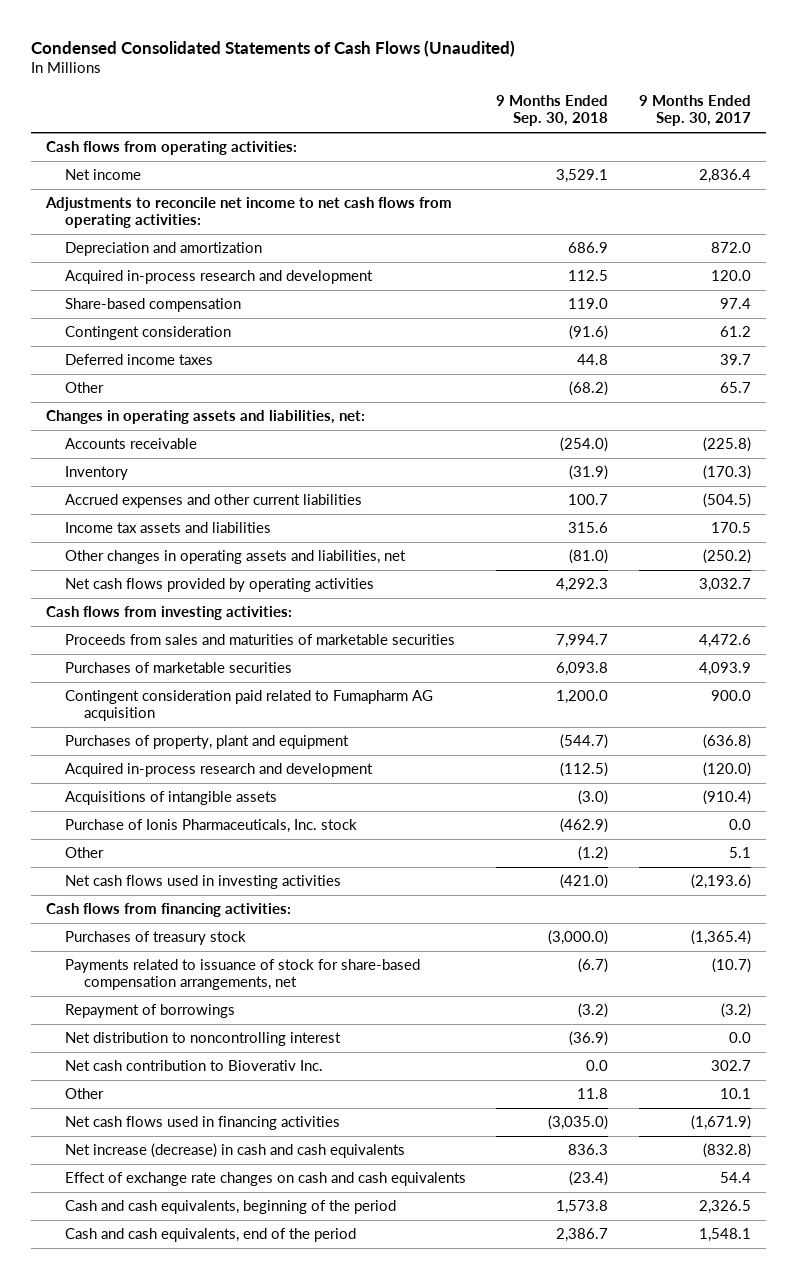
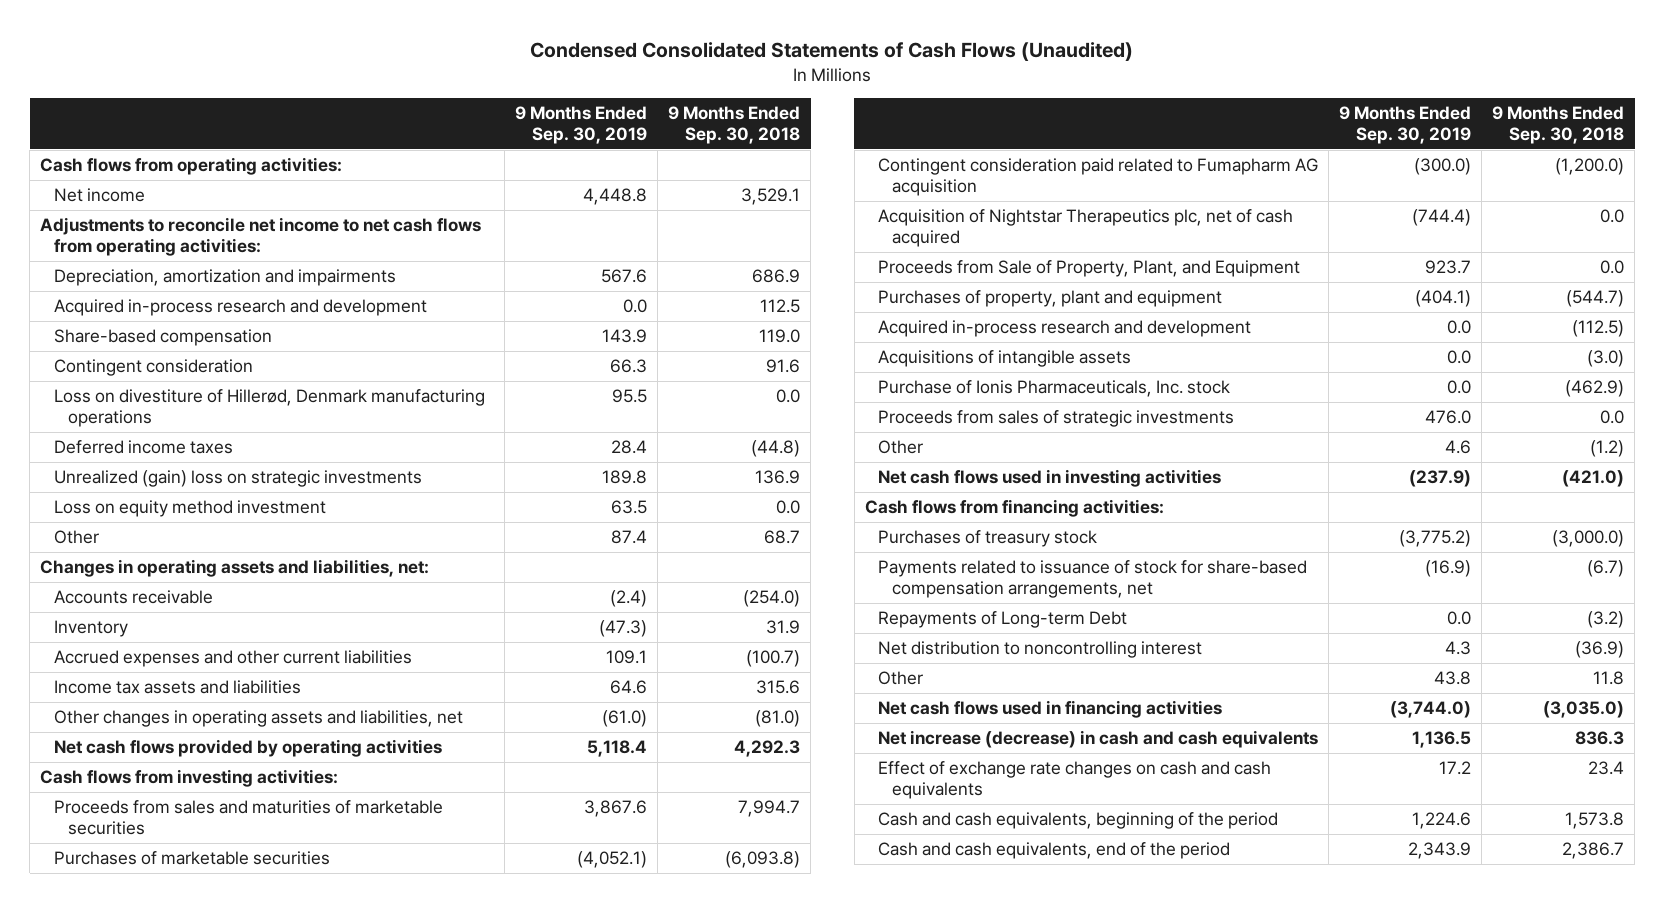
- | 9 Months Ended Sep. 30, 2018 | 9 Months Ended Sep. 30, 2017
+ | 9 Months Ended Sep. 30, 2019 | 9 Months Ended Sep. 30, 2018
- Depreciation and amortization | 686.9 | 872.0
+ Depreciation, amortization and impairments | 567.6 | 686.9
- Contingent consideration | (91.6) | 61.2
- Deferred income taxes | 44.8 | 39.7
- Other | (68.2) | 65.7
+ Contingent consideration | 66.3 | 91.6
+ Loss on divestiture of Hillerød, Denmark manufacturing operations | 95.5 | 0.0
+ Deferred income taxes | 28.4 | (44.8)
+ Unrealized (gain) loss on strategic investments | 189.8 | 136.9
+ Loss on equity method investment | 63.5 | 0.0
+ Other | 87.4 | 68.7
- Inventory | (31.9) | (170.3)
- Accrued expenses and other current liabilities | 100.7 | (504.5)
+ Inventory | (47.3) | 31.9
+ Accrued expenses and other current liabilities | 109.1 | (100.7)
- Purchases of marketable securities | 6,093.8 | 4,093.9
- Contingent consideration paid related to Fumapharm AG acquisition | 1,200.0 | 900.0
+ Purchases of marketable securities | (4,052.1) | (6,093.8)
+ Contingent consideration paid related to Fumapharm AG acquisition | (300.0) | (1,200.0)
+ Acquisition of Nightstar Therapeutics plc, net of cash acquired | (744.4) | 0.0
+ Proceeds from Sale of Property, Plant, and Equipment | 923.7 | 0.0
+ Proceeds from sales of strategic investments | 476.0 | 0.0
- Repayment of borrowings | (3.2) | (3.2)
+ Repayments of Long-term Debt | 0.0 | (3.2)
- Net cash contribution to Bioverativ Inc. | 0.0 | 302.7
- Effect of exchange rate changes on cash and cash equivalents | (23.4) | 54.4
+ Effect of exchange rate changes on cash and cash equivalents | 17.2 | 23.4

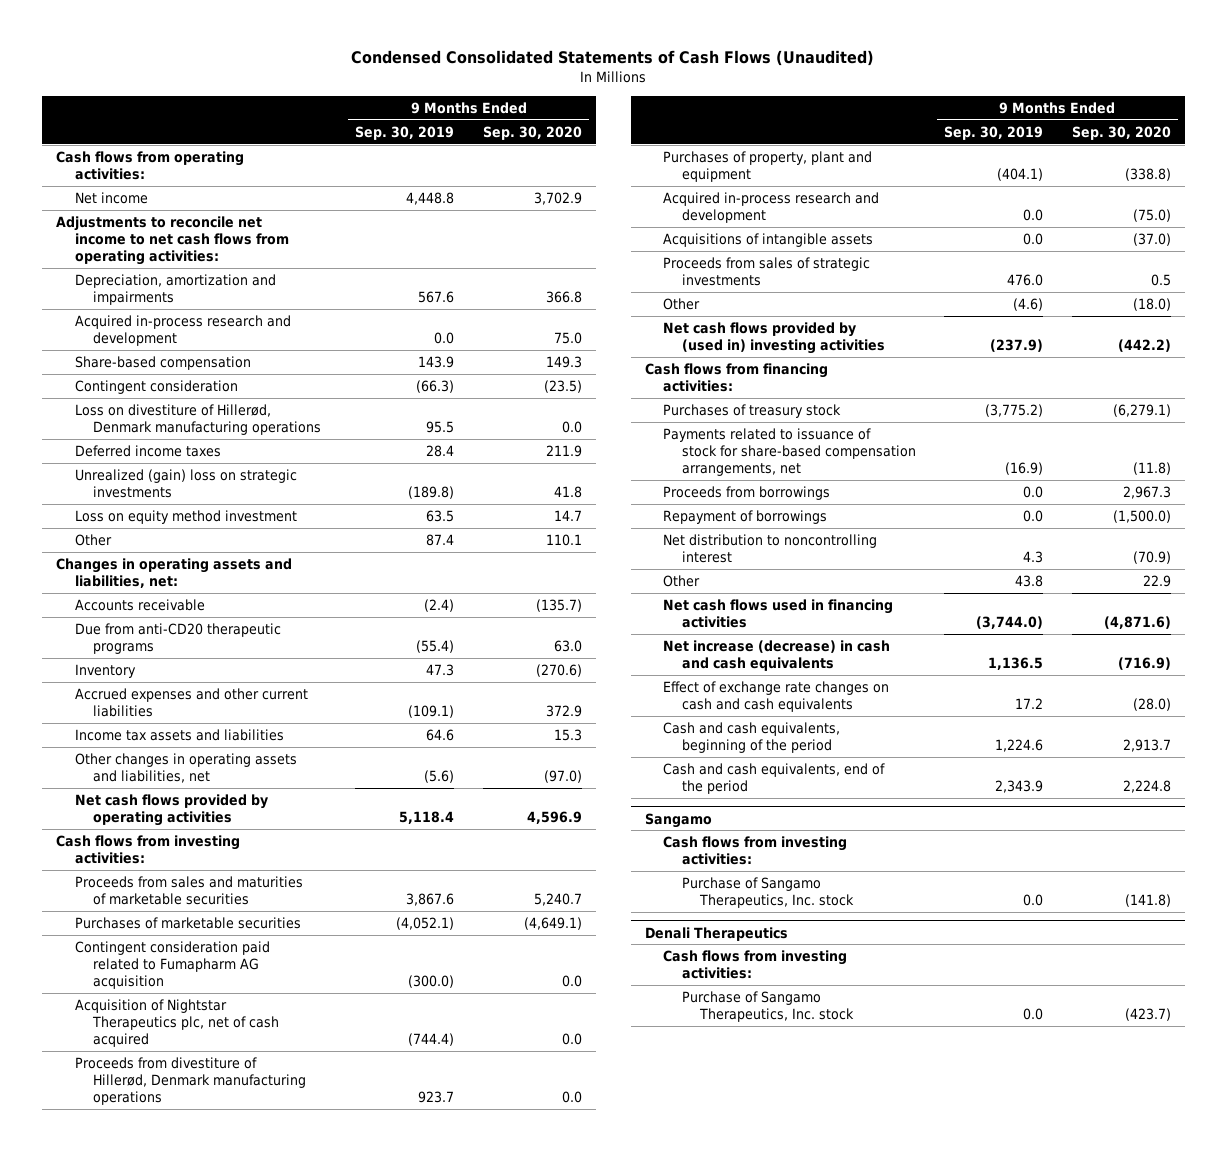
- | 9 Months Ended Sep. 30, 2019 | 9 Months Ended Sep. 30, 2018
+ | 9 Months Ended Sep. 30, 2019 | 9 Months Ended Sep. 30, 2020
- Contingent consideration | 66.3 | 91.6
+ Contingent consideration | (66.3) | (23.5)
- Unrealized (gain) loss on strategic investments | 189.8 | 136.9
+ Unrealized (gain) loss on strategic investments | (189.8) | 41.8
- Inventory | (47.3) | 31.9
- Accrued expenses and other current liabilities | 109.1 | (100.7)
+ Due from anti-CD20 therapeutic programs | (55.4) | 63.0
+ Inventory | 47.3 | (270.6)
+ Accrued expenses and other current liabilities | (109.1) | 372.9
- Other changes in operating assets and liabilities, net | (61.0) | (81.0)
+ Other changes in operating assets and liabilities, net | (5.6) | (97.0)
- Proceeds from Sale of Property, Plant, and Equipment | 923.7 | 0.0
+ Proceeds from divestiture of Hillerød, Denmark manufacturing operations | 923.7 | 0.0
- Purchase of Ionis Pharmaceuticals, Inc. stock | 0.0 | (462.9)
- Other | 4.6 | (1.2)
- Net cash flows used in investing activities | (237.9) | (421.0)
+ Other | (4.6) | (18.0)
+ Net cash flows provided by (used in) investing activities | (237.9) | (442.2)
- Repayments of Long-term Debt | 0.0 | (3.2)
+ Proceeds from borrowings | 0.0 | 2,967.3
+ Repayment of borrowings | 0.0 | (1,500.0)
+ Sangamo
+ Cash flows from investing activities:
+ Purchase of Sangamo Therapeutics, Inc. stock | 0.0 | (141.8)
+ Denali Therapeutics
+ Cash flows from investing activities:
+ Purchase of Sangamo Therapeutics, Inc. stock | 0.0 | (423.7)

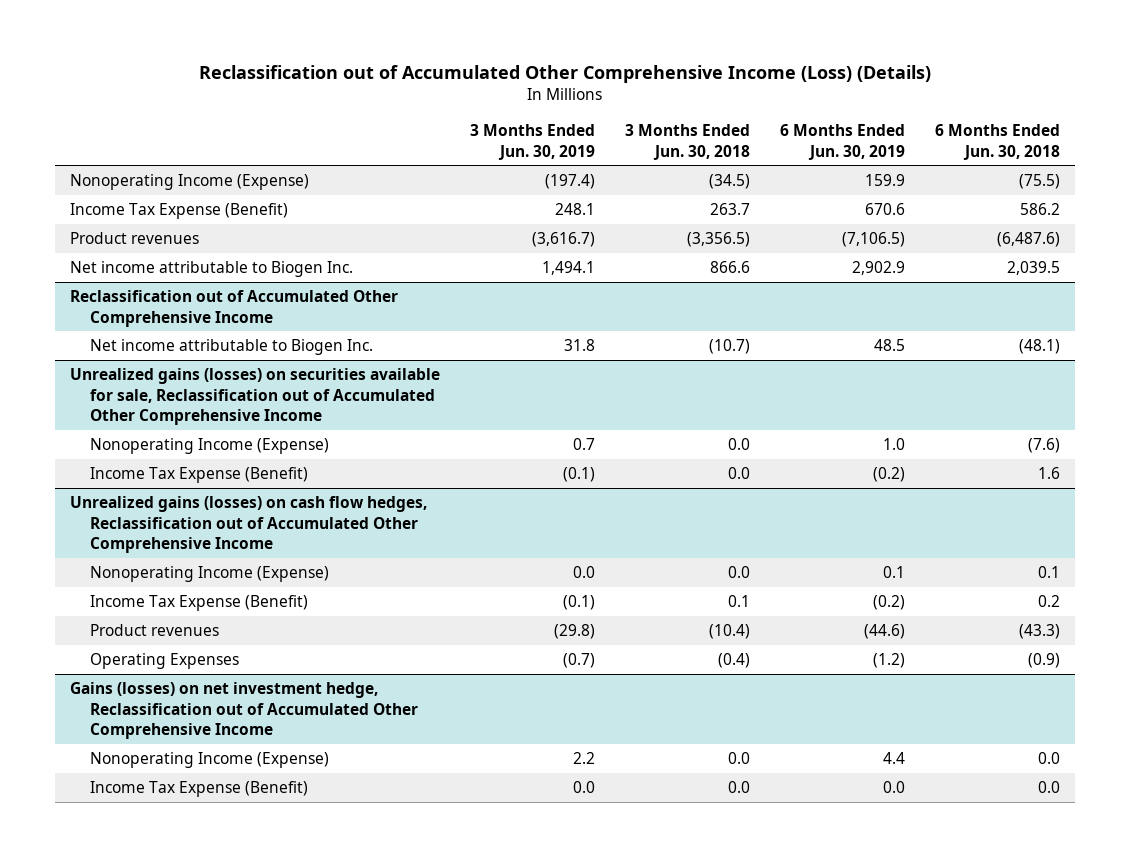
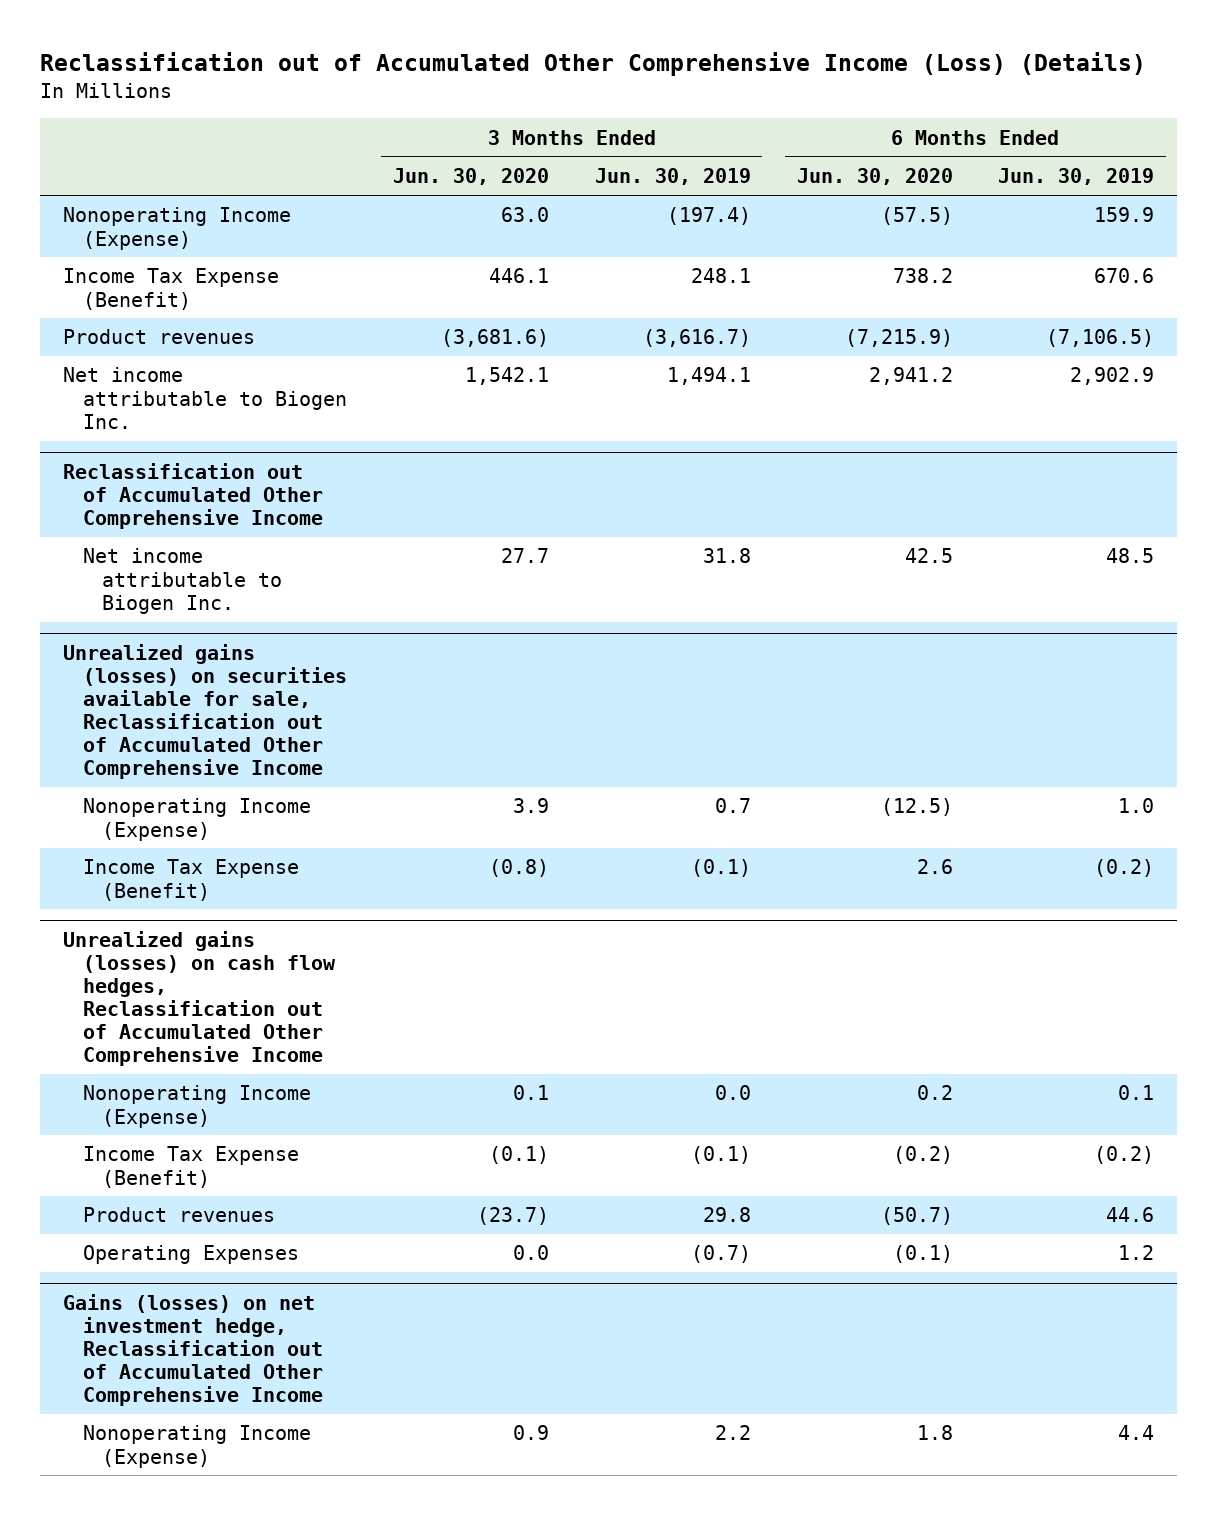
- | 3 Months Ended Jun. 30, 2019 | 3 Months Ended Jun. 30, 2018 | 6 Months Ended Jun. 30, 2019 | 6 Months Ended Jun. 30, 2018
+ | 3 Months Ended Jun. 30, 2020 | 3 Months Ended Jun. 30, 2019 | 6 Months Ended Jun. 30, 2020 | 6 Months Ended Jun. 30, 2019
@ Unrealized gains (losses) on cash flow hedges, Reclassification out of Accumulated Other Comprehensive Income
- Product revenues | (29.8) | (10.4) | (44.6) | (43.3)
- Operating Expenses | (0.7) | (0.4) | (1.2) | (0.9)
+ Product revenues | (23.7) | 29.8 | (50.7) | 44.6
+ Operating Expenses | 0.0 | (0.7) | (0.1) | 1.2
@ Gains (losses) on net investment hedge, Reclassification out of Accumulated Other Comprehensive Income
- Income Tax Expense (Benefit) | 0.0 | 0.0 | 0.0 | 0.0

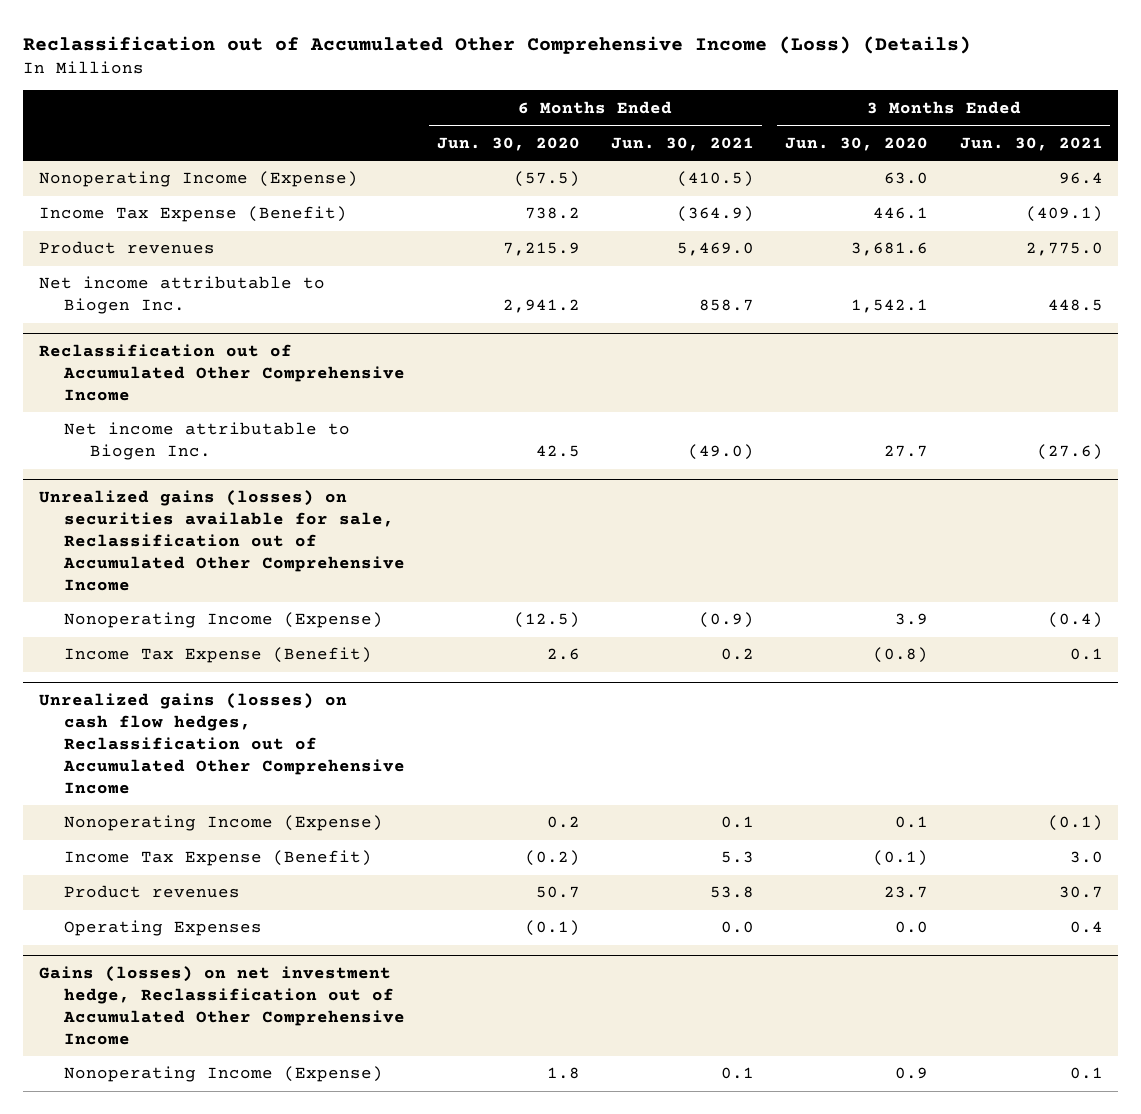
- | 3 Months Ended Jun. 30, 2020 | 3 Months Ended Jun. 30, 2019 | 6 Months Ended Jun. 30, 2020 | 6 Months Ended Jun. 30, 2019
+ | 6 Months Ended Jun. 30, 2020 | 6 Months Ended Jun. 30, 2021 | 3 Months Ended Jun. 30, 2020 | 3 Months Ended Jun. 30, 2021
- Product revenues | (3,681.6) | (3,616.7) | (7,215.9) | (7,106.5)
+ Product revenues | 7,215.9 | 5,469.0 | 3,681.6 | 2,775.0
@ Unrealized gains (losses) on cash flow hedges, Reclassification out of Accumulated Other Comprehensive Income
- Product revenues | (23.7) | 29.8 | (50.7) | 44.6
+ Product revenues | 50.7 | 53.8 | 23.7 | 30.7

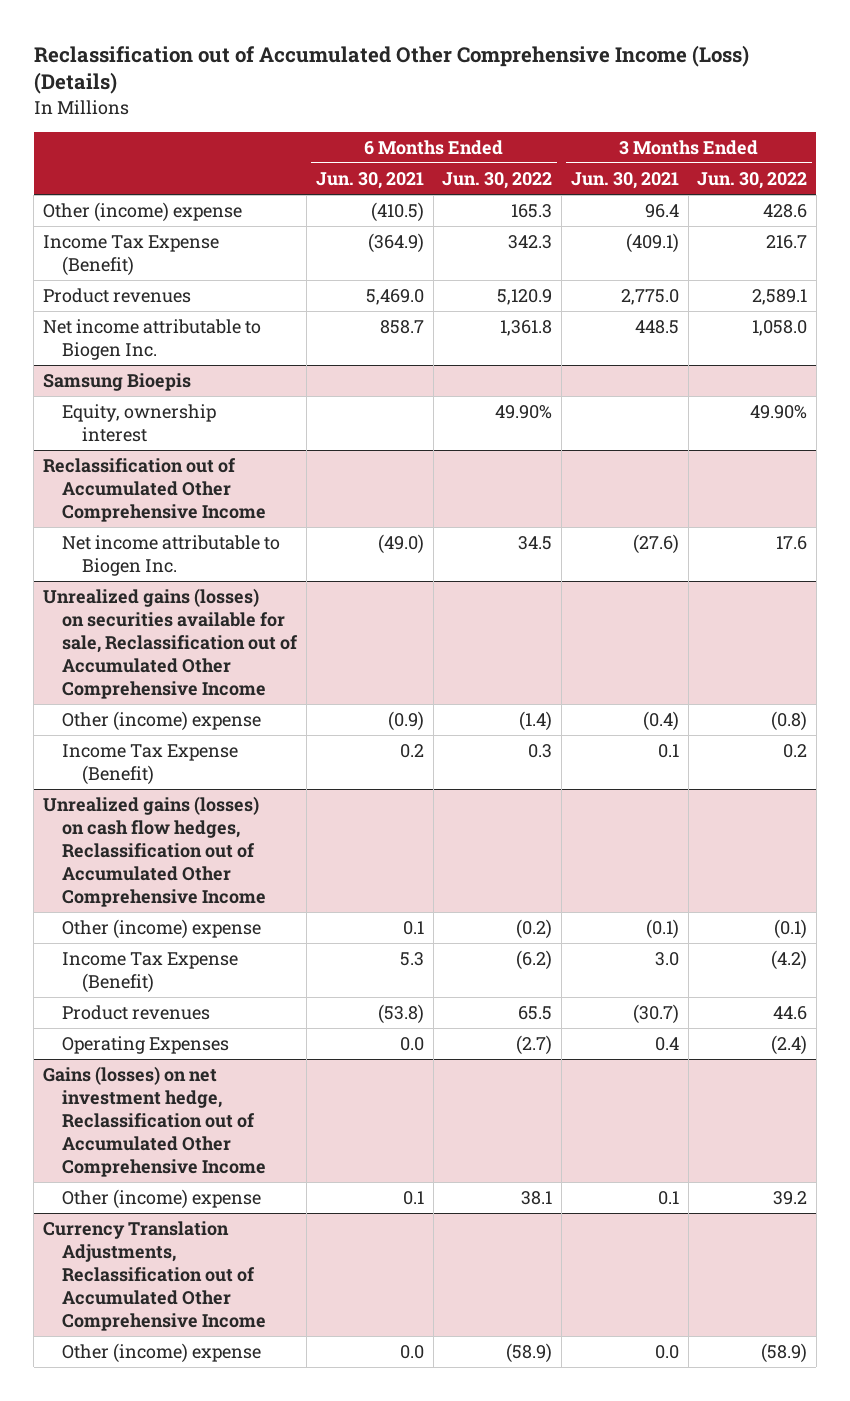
- | 6 Months Ended Jun. 30, 2020 | 6 Months Ended Jun. 30, 2021 | 3 Months Ended Jun. 30, 2020 | 3 Months Ended Jun. 30, 2021
+ | 6 Months Ended Jun. 30, 2021 | 6 Months Ended Jun. 30, 2022 | 3 Months Ended Jun. 30, 2021 | 3 Months Ended Jun. 30, 2022
- Nonoperating Income (Expense) | (57.5) | (410.5) | 63.0 | 96.4
+ Other (income) expense | (410.5) | 165.3 | 96.4 | 428.6
+ Samsung Bioepis
+ Equity, ownership interest | | 49.90% | | 49.90%
@ Unrealized gains (losses) on securities available for sale, Reclassification out of Accumulated Other Comprehensive Income
- Nonoperating Income (Expense) | (12.5) | (0.9) | 3.9 | (0.4)
+ Other (income) expense | (0.9) | (1.4) | (0.4) | (0.8)
@ Unrealized gains (losses) on cash flow hedges, Reclassification out of Accumulated Other Comprehensive Income
- Nonoperating Income (Expense) | 0.2 | 0.1 | 0.1 | (0.1)
+ Other (income) expense | 0.1 | (0.2) | (0.1) | (0.1)
- Product revenues | 50.7 | 53.8 | 23.7 | 30.7
+ Product revenues | (53.8) | 65.5 | (30.7) | 44.6
@ Gains (losses) on net investment hedge, Reclassification out of Accumulated Other Comprehensive Income
- Nonoperating Income (Expense) | 1.8 | 0.1 | 0.9 | 0.1
+ Other (income) expense | 0.1 | 38.1 | 0.1 | 39.2
+ Currency Translation Adjustments, Reclassification out of Accumulated Other Comprehensive Income
+ Other (income) expense | 0.0 | (58.9) | 0.0 | (58.9)

